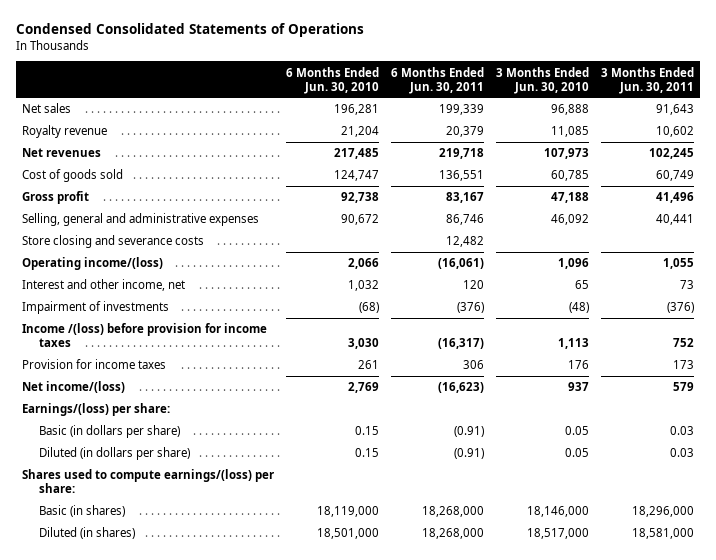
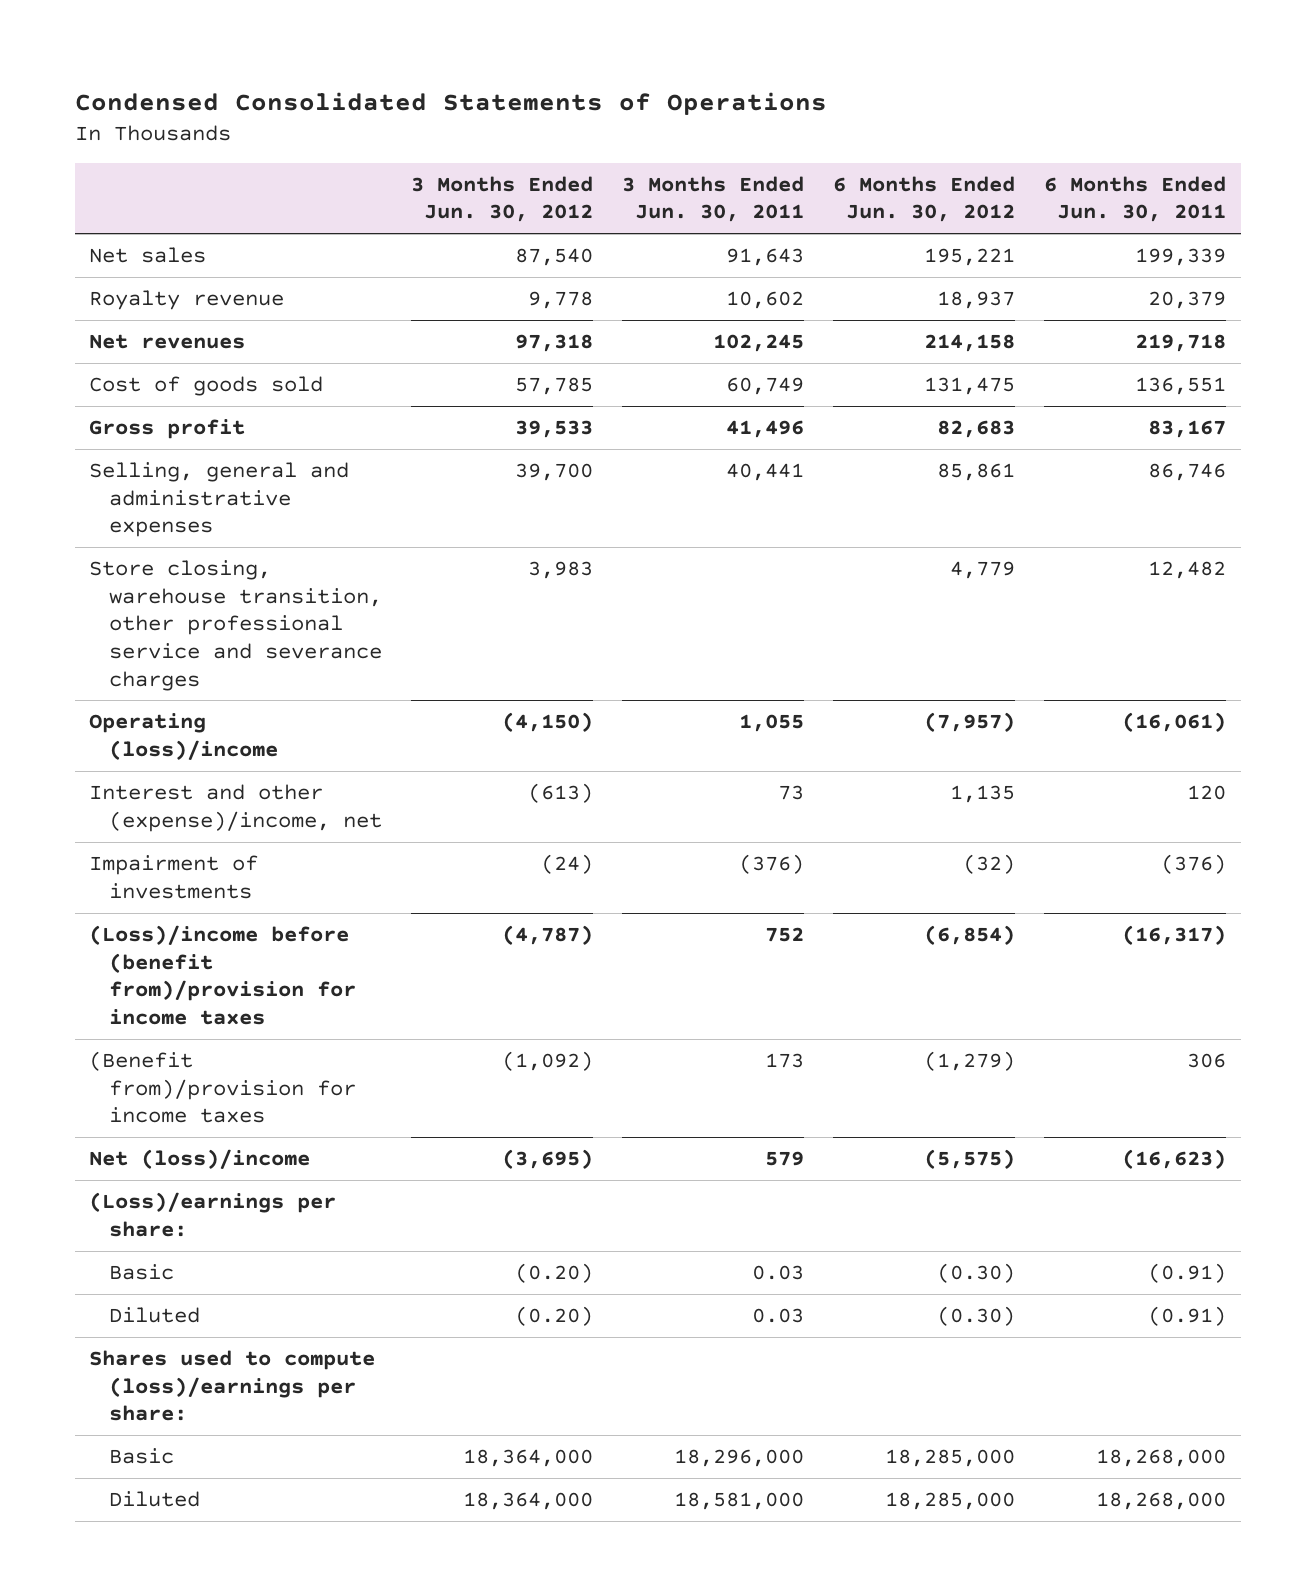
- | 6 Months Ended Jun. 30, 2010 | 6 Months Ended Jun. 30, 2011 | 3 Months Ended Jun. 30, 2010 | 3 Months Ended Jun. 30, 2011
+ | 3 Months Ended Jun. 30, 2012 | 3 Months Ended Jun. 30, 2011 | 6 Months Ended Jun. 30, 2012 | 6 Months Ended Jun. 30, 2011
- Store closing and severance costs | | 12,482 | |
- Operating income/(loss) | 2,066 | (16,061) | 1,096 | 1,055
- Interest and other income, net | 1,032 | 120 | 65 | 73
+ Store closing, warehouse transition, other professional service and severance charges | 3,983 | | 4,779 | 12,482
+ Operating (loss)/income | (4,150) | 1,055 | (7,957) | (16,061)
+ Interest and other (expense)/income, net | (613) | 73 | 1,135 | 120
- Income /(loss) before provision for income taxes | 3,030 | (16,317) | 1,113 | 752
- Provision for income taxes | 261 | 306 | 176 | 173
- Net income/(loss) | 2,769 | (16,623) | 937 | 579
- Earnings/(loss) per share:
- Basic (in dollars per share) | 0.15 | (0.91) | 0.05 | 0.03
- Diluted (in dollars per share) | 0.15 | (0.91) | 0.05 | 0.03
- Shares used to compute earnings/(loss) per share:
- Basic (in shares) | 18,119,000 | 18,268,000 | 18,146,000 | 18,296,000
- Diluted (in shares) | 18,501,000 | 18,268,000 | 18,517,000 | 18,581,000
+ (Loss)/income before (benefit from)/provision for income taxes | (4,787) | 752 | (6,854) | (16,317)
+ (Benefit from)/provision for income taxes | (1,092) | 173 | (1,279) | 306
+ Net (loss)/income | (3,695) | 579 | (5,575) | (16,623)
+ (Loss)/earnings per share:
+ Basic | (0.20) | 0.03 | (0.30) | (0.91)
+ Diluted | (0.20) | 0.03 | (0.30) | (0.91)
+ Shares used to compute (loss)/earnings per share:
+ Basic | 18,364,000 | 18,296,000 | 18,285,000 | 18,268,000
+ Diluted | 18,364,000 | 18,581,000 | 18,285,000 | 18,268,000

